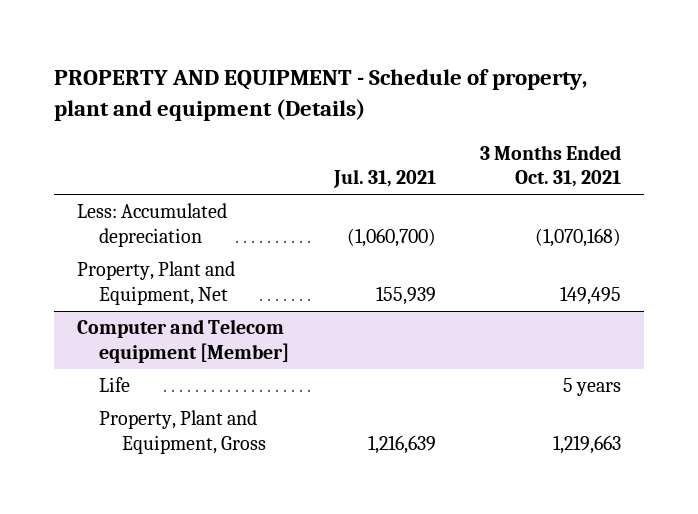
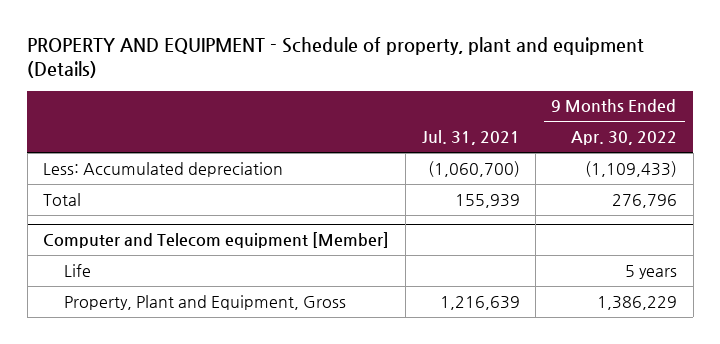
- | Jul. 31, 2021 | 3 Months Ended Oct. 31, 2021
+ | Jul. 31, 2021 | 9 Months Ended Apr. 30, 2022
- Property, Plant and Equipment, Net | 155,939 | 149,495
+ Total | 155,939 | 276,796

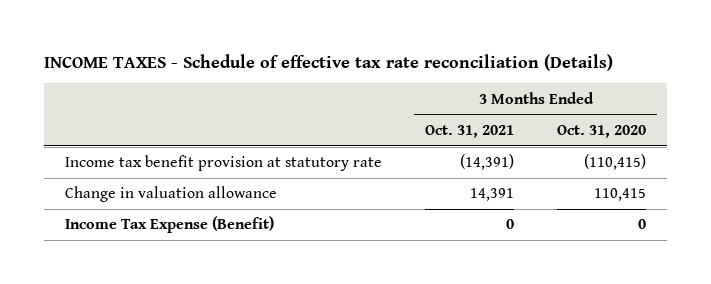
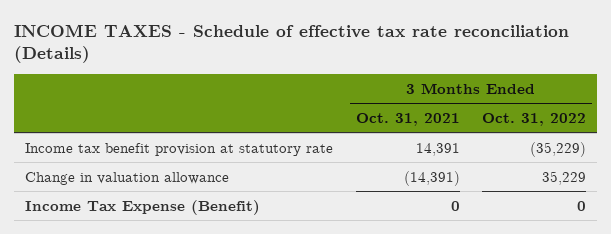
- | 3 Months Ended Oct. 31, 2021 | 3 Months Ended Oct. 31, 2020
+ | 3 Months Ended Oct. 31, 2021 | 3 Months Ended Oct. 31, 2022
- Income tax benefit provision at statutory rate | (14,391) | (110,415)
- Change in valuation allowance | 14,391 | 110,415
+ Income tax benefit provision at statutory rate | 14,391 | (35,229)
+ Change in valuation allowance | (14,391) | 35,229

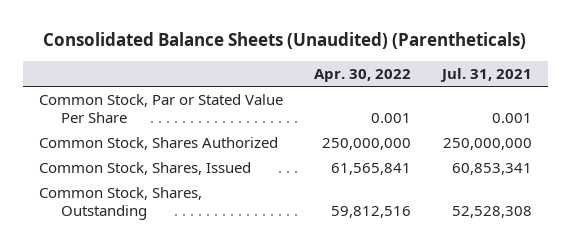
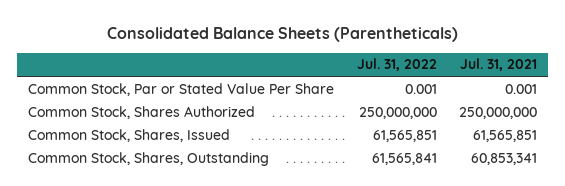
- Consolidated Balance Sheets (Unaudited) (Parentheticals)
+ Consolidated Balance Sheets (Parentheticals)
- | Apr. 30, 2022 | Jul. 31, 2021
+ | Jul. 31, 2022 | Jul. 31, 2021
- Common Stock, Shares, Issued | 61,565,841 | 60,853,341
- Common Stock, Shares, Outstanding | 59,812,516 | 52,528,308
+ Common Stock, Shares, Issued | 61,565,851 | 61,565,851
+ Common Stock, Shares, Outstanding | 61,565,841 | 60,853,341

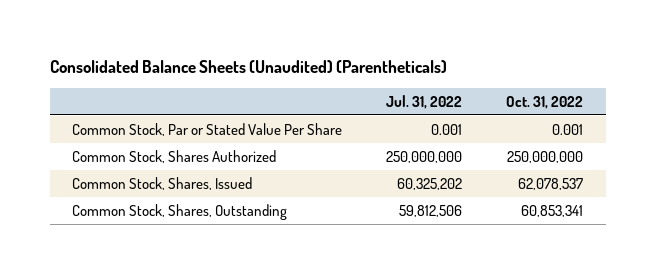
- Consolidated Balance Sheets (Parentheticals)
+ Consolidated Balance Sheets (Unaudited) (Parentheticals)
- | Jul. 31, 2022 | Jul. 31, 2021
+ | Jul. 31, 2022 | Oct. 31, 2022
- Common Stock, Shares, Issued | 61,565,851 | 61,565,851
- Common Stock, Shares, Outstanding | 61,565,841 | 60,853,341
+ Common Stock, Shares, Issued | 60,325,202 | 62,078,537
+ Common Stock, Shares, Outstanding | 59,812,506 | 60,853,341

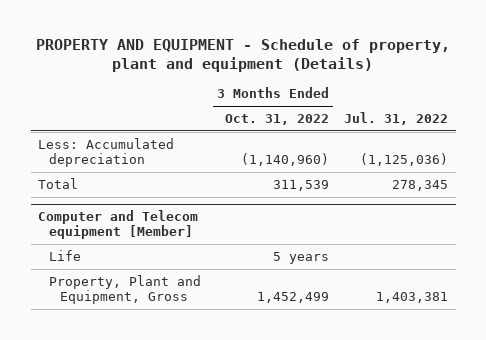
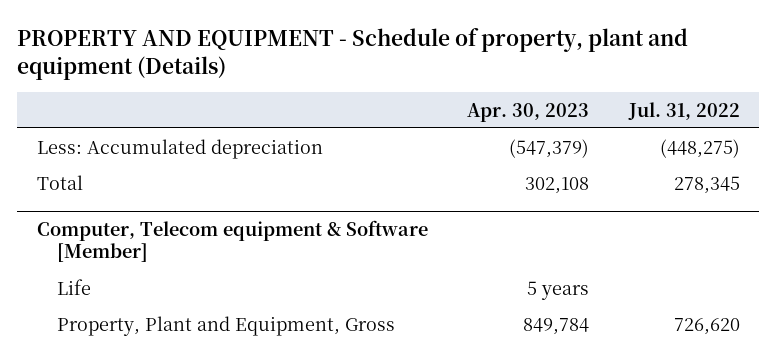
- | 3 Months Ended Oct. 31, 2022 | Jul. 31, 2022
+ | Apr. 30, 2023 | Jul. 31, 2022
- Less: Accumulated depreciation | (1,140,960) | (1,125,036)
+ Less: Accumulated depreciation | (547,379) | (448,275)
- Computer and Telecom equipment [Member]
+ Computer, Telecom equipment & Software [Member]
- Property, Plant and Equipment, Gross | 1,452,499 | 1,403,381
+ Property, Plant and Equipment, Gross | 849,784 | 726,620

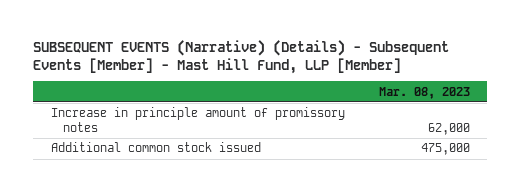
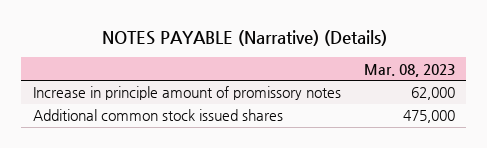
- SUBSEQUENT EVENTS (Narrative) (Details) - Subsequent Events [Member] - Mast Hill Fund, LLP [Member]
+ NOTES PAYABLE (Narrative) (Details)
- Additional common stock issued | 475,000
+ Additional common stock issued shares | 475,000

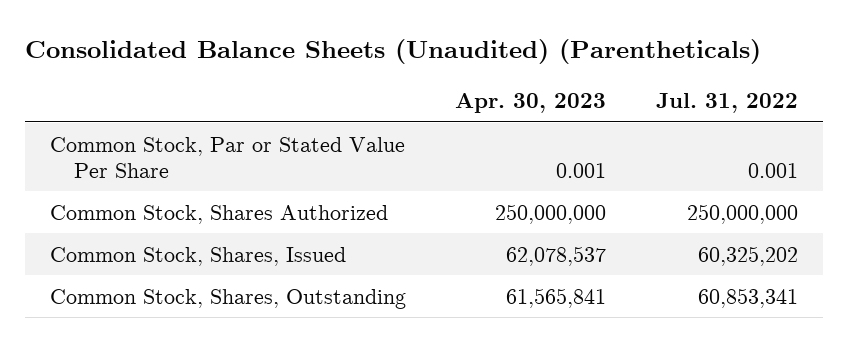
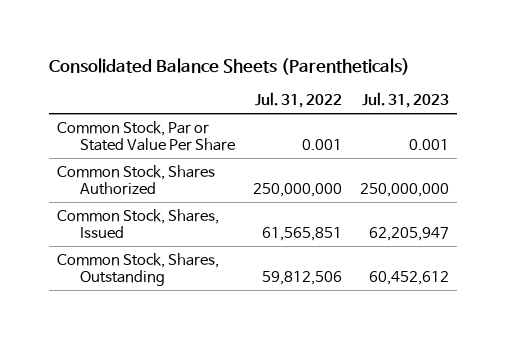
- Consolidated Balance Sheets (Unaudited) (Parentheticals)
+ Consolidated Balance Sheets (Parentheticals)
- | Apr. 30, 2023 | Jul. 31, 2022
+ | Jul. 31, 2022 | Jul. 31, 2023
- Common Stock, Shares, Issued | 62,078,537 | 60,325,202
- Common Stock, Shares, Outstanding | 61,565,841 | 60,853,341
+ Common Stock, Shares, Issued | 61,565,851 | 62,205,947
+ Common Stock, Shares, Outstanding | 59,812,506 | 60,452,612

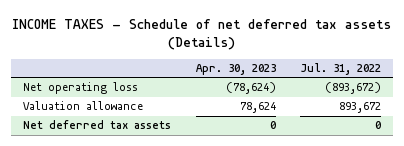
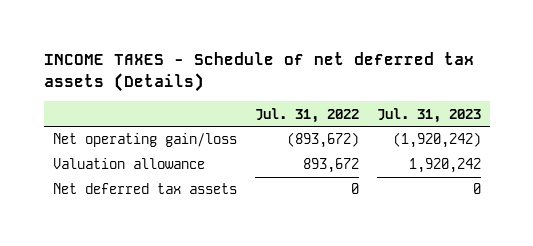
- | Apr. 30, 2023 | Jul. 31, 2022
+ | Jul. 31, 2022 | Jul. 31, 2023
- Net operating loss | (78,624) | (893,672)
+ Net operating gain/loss | (893,672) | (1,920,242)

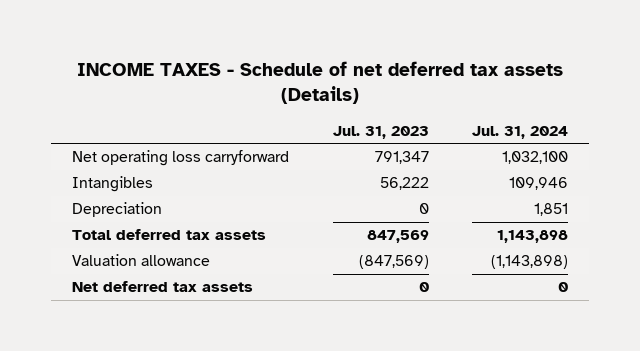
- | Jul. 31, 2022 | Jul. 31, 2023
+ | Jul. 31, 2023 | Jul. 31, 2024
- Net operating gain/loss | (893,672) | (1,920,242)
- Valuation allowance | 893,672 | 1,920,242
+ Net operating loss carryforward | 791,347 | 1,032,100
+ Intangibles | 56,222 | 109,946
+ Depreciation | 0 | 1,851
+ Total deferred tax assets | 847,569 | 1,143,898
+ Valuation allowance | (847,569) | (1,143,898)

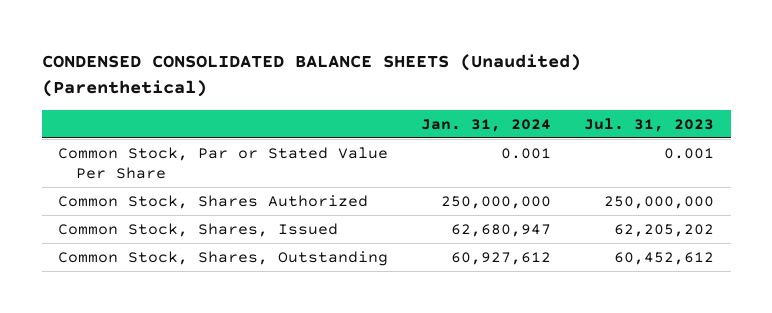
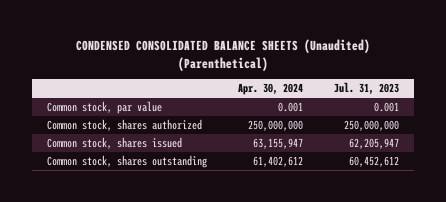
- | Jan. 31, 2024 | Jul. 31, 2023
+ | Apr. 30, 2024 | Jul. 31, 2023
- Common Stock, Par or Stated Value Per Share | 0.001 | 0.001
- Common Stock, Shares Authorized | 250,000,000 | 250,000,000
- Common Stock, Shares, Issued | 62,680,947 | 62,205,202
- Common Stock, Shares, Outstanding | 60,927,612 | 60,452,612
+ Common stock, par value | 0.001 | 0.001
+ Common stock, shares authorized | 250,000,000 | 250,000,000
+ Common stock, shares issued | 63,155,947 | 62,205,947
+ Common stock, shares outstanding | 61,402,612 | 60,452,612

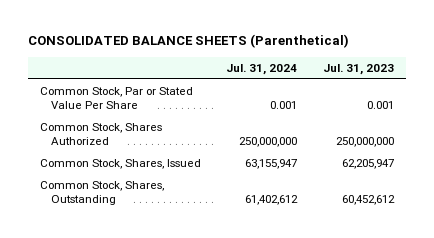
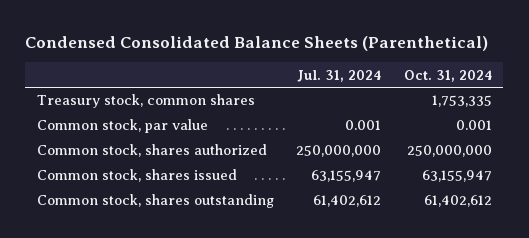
- CONSOLIDATED BALANCE SHEETS (Parenthetical)
+ Condensed Consolidated Balance Sheets (Parenthetical)
- | Jul. 31, 2024 | Jul. 31, 2023
+ | Jul. 31, 2024 | Oct. 31, 2024
- Common Stock, Par or Stated Value Per Share | 0.001 | 0.001
- Common Stock, Shares Authorized | 250,000,000 | 250,000,000
- Common Stock, Shares, Issued | 63,155,947 | 62,205,947
- Common Stock, Shares, Outstanding | 61,402,612 | 60,452,612
+ Treasury stock, common shares | | 1,753,335
+ Common stock, par value | 0.001 | 0.001
+ Common stock, shares authorized | 250,000,000 | 250,000,000
+ Common stock, shares issued | 63,155,947 | 63,155,947
+ Common stock, shares outstanding | 61,402,612 | 61,402,612

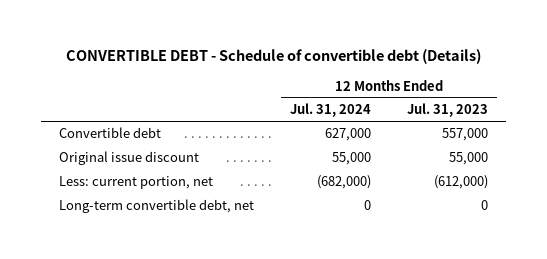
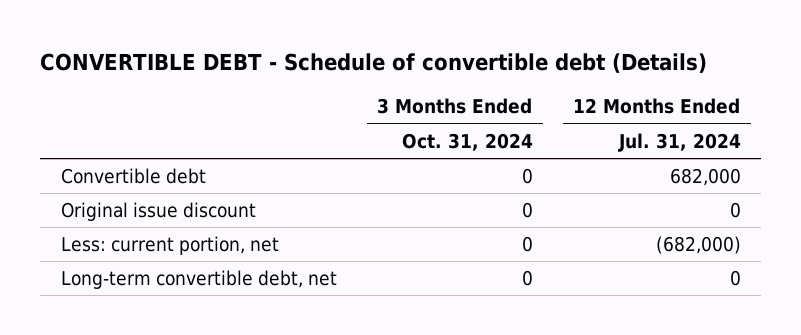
- | 12 Months Ended Jul. 31, 2024 | 12 Months Ended Jul. 31, 2023
+ | 3 Months Ended Oct. 31, 2024 | 12 Months Ended Jul. 31, 2024
- Convertible debt | 627,000 | 557,000
- Original issue discount | 55,000 | 55,000
+ Convertible debt | 0 | 682,000
+ Original issue discount | 0 | 0

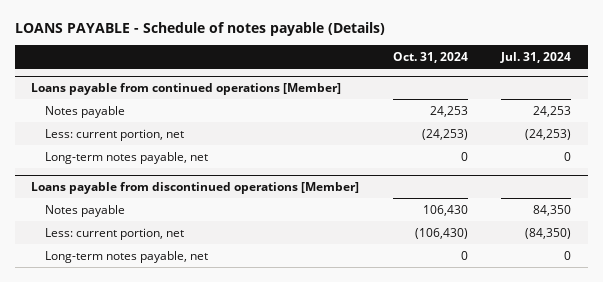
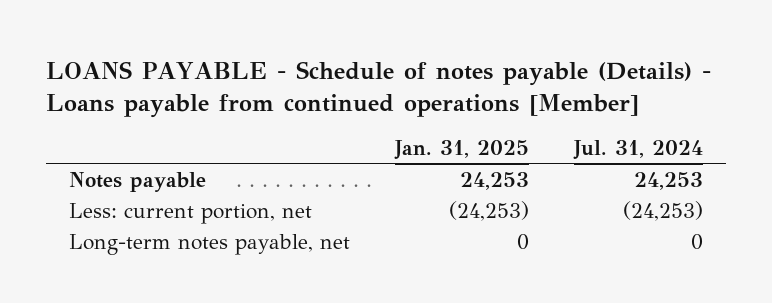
- LOANS PAYABLE - Schedule of notes payable (Details)
+ LOANS PAYABLE - Schedule of notes payable (Details) - Loans payable from continued operations [Member]
- | Oct. 31, 2024 | Jul. 31, 2024
+ | Jan. 31, 2025 | Jul. 31, 2024
- Loans payable from continued operations [Member]
- Loans payable from discontinued operations [Member]
- Notes payable | 106,430 | 84,350
- Less: current portion, net | (106,430) | (84,350)
- Long-term notes payable, net | 0 | 0

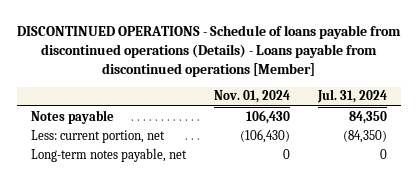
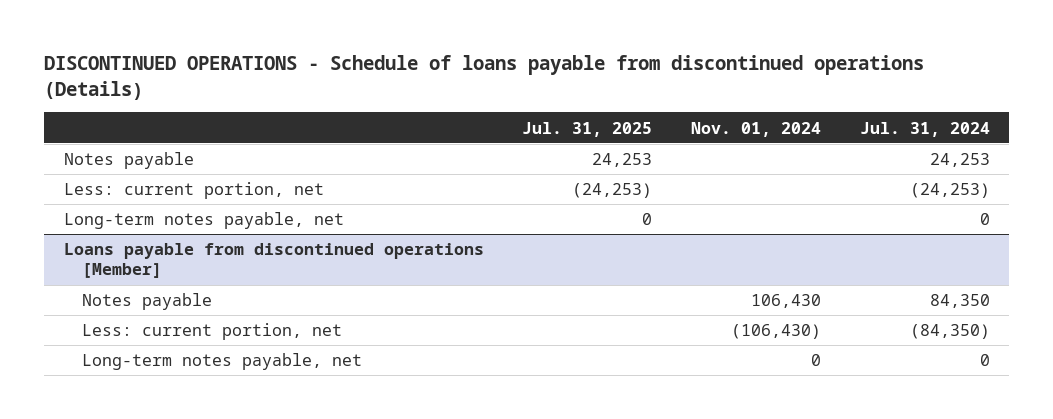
- DISCONTINUED OPERATIONS - Schedule of loans payable from discontinued operations (Details) - Loans payable from discontinued operations [Member]
+ DISCONTINUED OPERATIONS - Schedule of loans payable from discontinued operations (Details)
- | Nov. 01, 2024 | Jul. 31, 2024
+ | Jul. 31, 2025 | Nov. 01, 2024 | Jul. 31, 2024
+ Notes payable | 24,253 | | 24,253
+ Less: current portion, net | (24,253) | | (24,253)
+ Long-term notes payable, net | 0 | | 0
+ Loans payable from discontinued operations [Member]

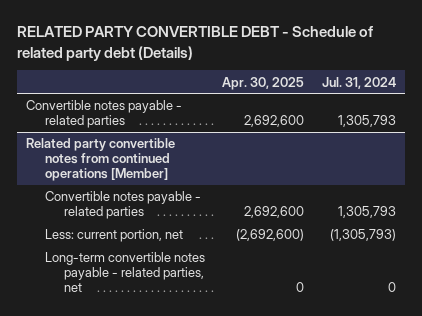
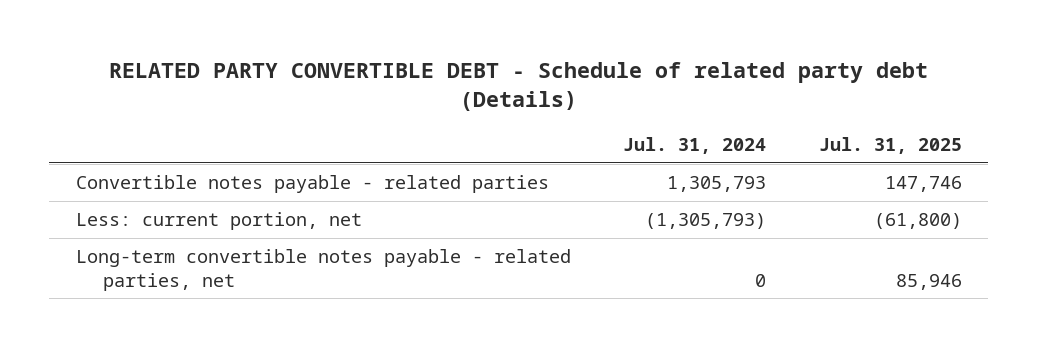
- | Apr. 30, 2025 | Jul. 31, 2024
+ | Jul. 31, 2024 | Jul. 31, 2025
- Related party convertible notes from continued operations [Member]
- Convertible notes payable - related parties | 2,692,600 | 1,305,793

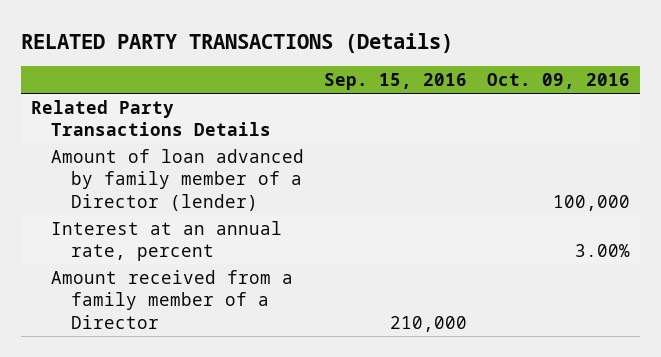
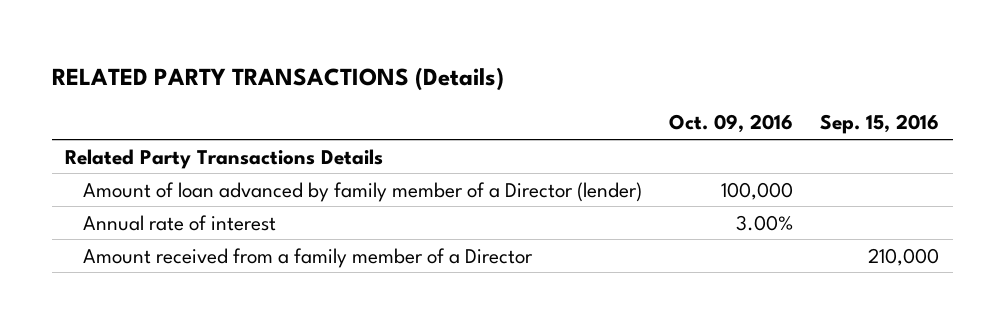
- | Sep. 15, 2016 | Oct. 09, 2016
+ | Oct. 09, 2016 | Sep. 15, 2016
- Interest at an annual rate, percent | | 3.00%
+ Annual rate of interest | 3.00% |

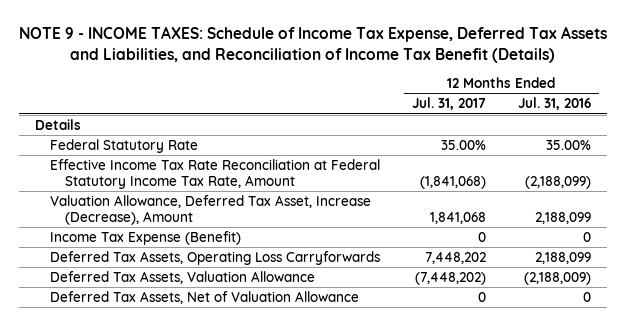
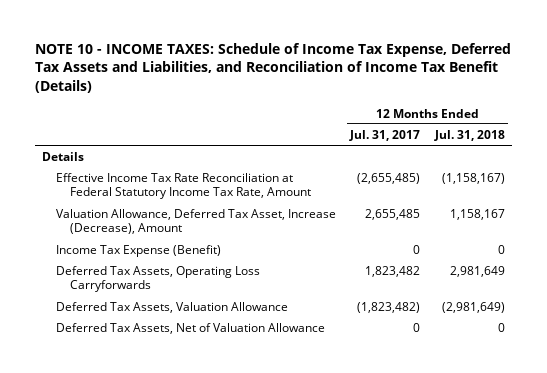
- NOTE 9 - INCOME TAXES: Schedule of Income Tax Expense, Deferred Tax Assets and Liabilities, and Reconciliation of Income Tax Benefit (Details)
+ NOTE 10 - INCOME TAXES: Schedule of Income Tax Expense, Deferred Tax Assets and Liabilities, and Reconciliation of Income Tax Benefit (Details)
- | 12 Months Ended Jul. 31, 2017 | 12 Months Ended Jul. 31, 2016
+ | 12 Months Ended Jul. 31, 2017 | 12 Months Ended Jul. 31, 2018
- Federal Statutory Rate | 35.00% | 35.00%
- Effective Income Tax Rate Reconciliation at Federal Statutory Income Tax Rate, Amount | (1,841,068) | (2,188,099)
- Valuation Allowance, Deferred Tax Asset, Increase (Decrease), Amount | 1,841,068 | 2,188,099
+ Effective Income Tax Rate Reconciliation at Federal Statutory Income Tax Rate, Amount | (2,655,485) | (1,158,167)
+ Valuation Allowance, Deferred Tax Asset, Increase (Decrease), Amount | 2,655,485 | 1,158,167
- Deferred Tax Assets, Operating Loss Carryforwards | 7,448,202 | 2,188,099
- Deferred Tax Assets, Valuation Allowance | (7,448,202) | (2,188,009)
+ Deferred Tax Assets, Operating Loss Carryforwards | 1,823,482 | 2,981,649
+ Deferred Tax Assets, Valuation Allowance | (1,823,482) | (2,981,649)

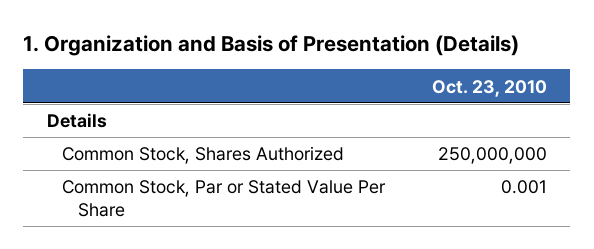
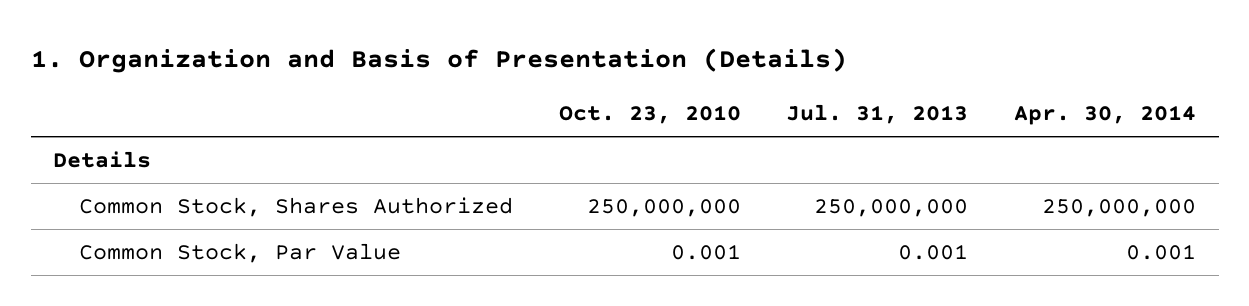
- | Oct. 23, 2010
+ | Oct. 23, 2010 | Jul. 31, 2013 | Apr. 30, 2014
- Common Stock, Par or Stated Value Per Share | 0.001
+ Common Stock, Par Value | 0.001 | 0.001 | 0.001

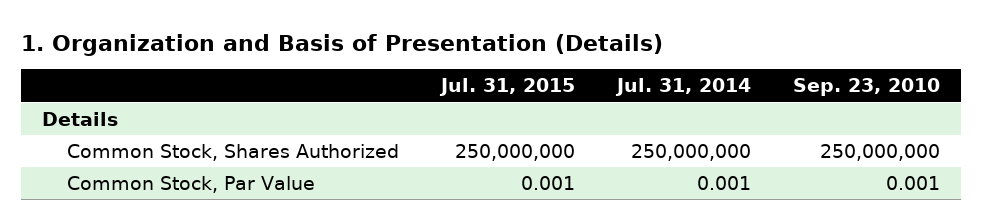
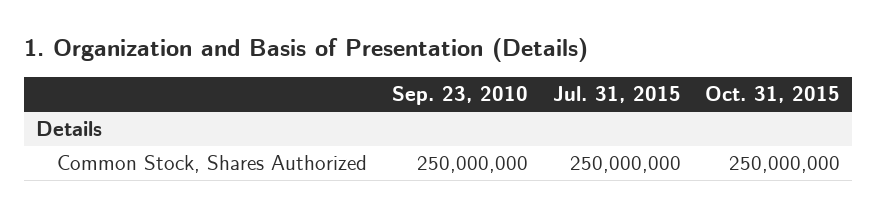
- | Jul. 31, 2015 | Jul. 31, 2014 | Sep. 23, 2010
+ | Sep. 23, 2010 | Jul. 31, 2015 | Oct. 31, 2015
- Common Stock, Par Value | 0.001 | 0.001 | 0.001

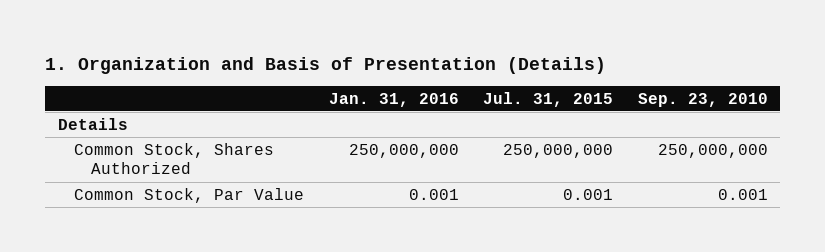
- | Sep. 23, 2010 | Jul. 31, 2015 | Oct. 31, 2015
+ | Jan. 31, 2016 | Jul. 31, 2015 | Sep. 23, 2010
+ Common Stock, Par Value | 0.001 | 0.001 | 0.001

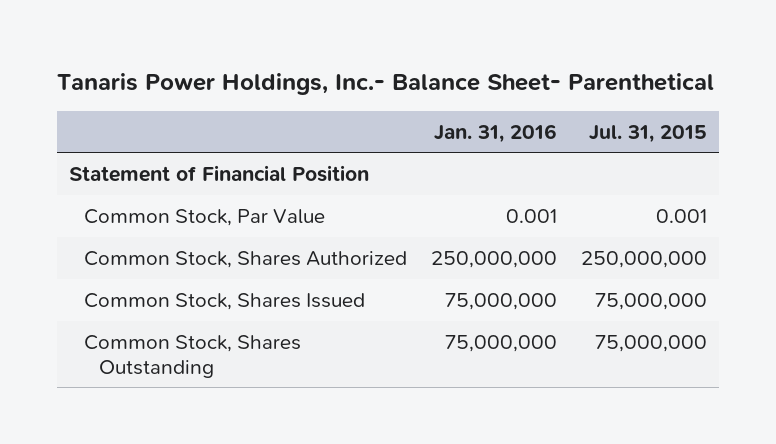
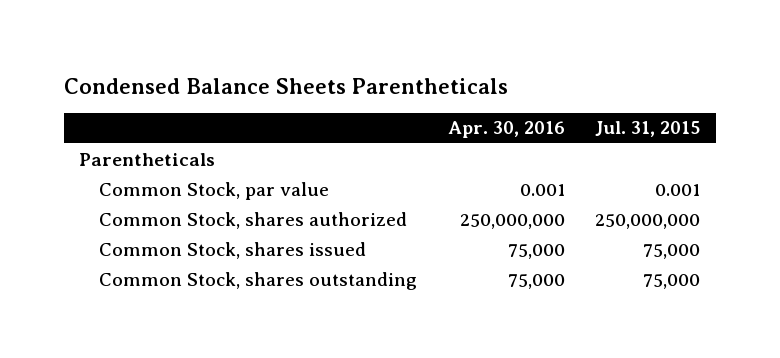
- Tanaris Power Holdings, Inc.- Balance Sheet- Parenthetical
+ Condensed Balance Sheets Parentheticals
- | Jan. 31, 2016 | Jul. 31, 2015
+ | Apr. 30, 2016 | Jul. 31, 2015
- Statement of Financial Position
- Common Stock, Par Value | 0.001 | 0.001
- Common Stock, Shares Authorized | 250,000,000 | 250,000,000
- Common Stock, Shares Issued | 75,000,000 | 75,000,000
- Common Stock, Shares Outstanding | 75,000,000 | 75,000,000
+ Parentheticals
+ Common Stock, par value | 0.001 | 0.001
+ Common Stock, shares authorized | 250,000,000 | 250,000,000
+ Common Stock, shares issued | 75,000 | 75,000
+ Common Stock, shares outstanding | 75,000 | 75,000

